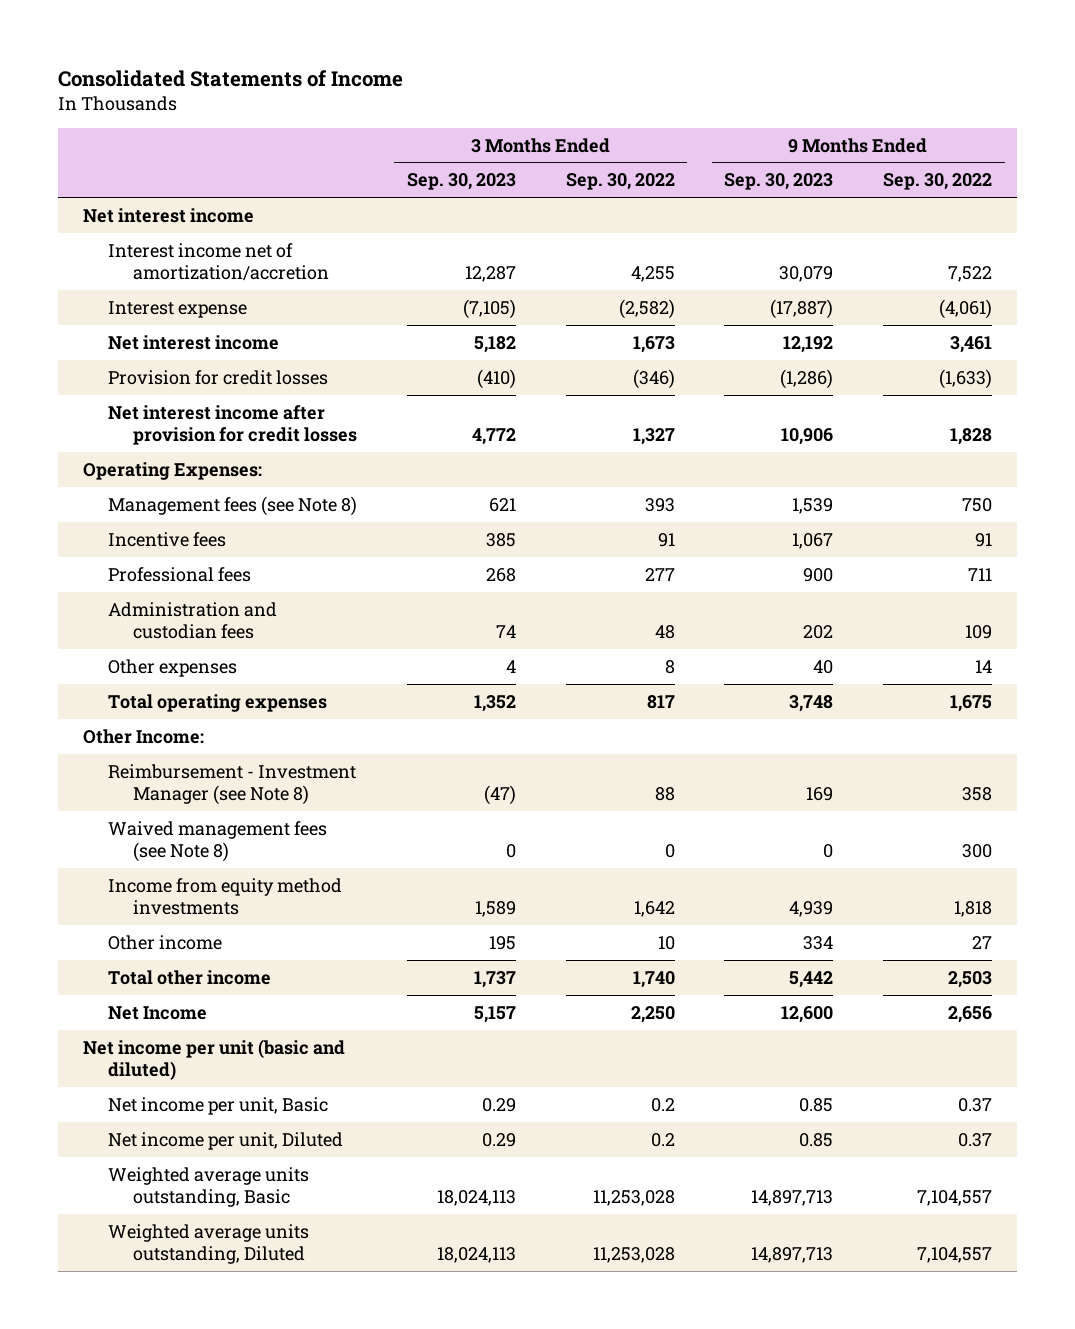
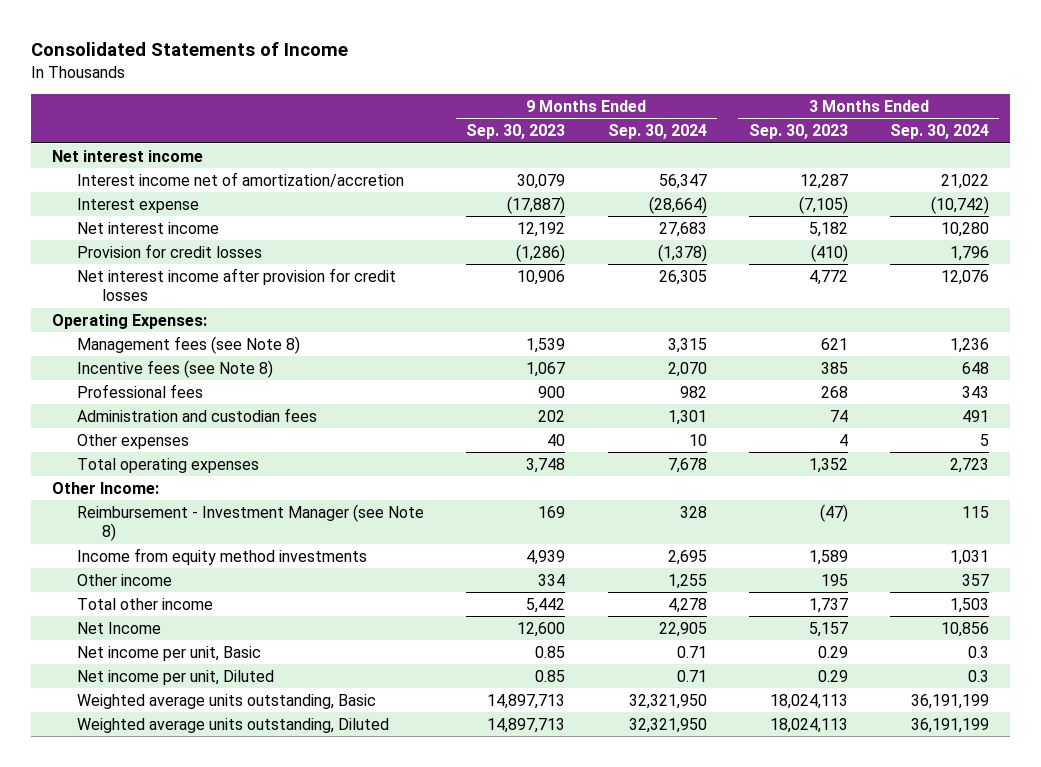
- | 3 Months Ended Sep. 30, 2023 | 3 Months Ended Sep. 30, 2022 | 9 Months Ended Sep. 30, 2023 | 9 Months Ended Sep. 30, 2022
+ | 9 Months Ended Sep. 30, 2023 | 9 Months Ended Sep. 30, 2024 | 3 Months Ended Sep. 30, 2023 | 3 Months Ended Sep. 30, 2024
- Incentive fees | 385 | 91 | 1,067 | 91
+ Incentive fees (see Note 8) | 1,067 | 2,070 | 385 | 648
- Waived management fees (see Note 8) | 0 | 0 | 0 | 300
- Net income per unit (basic and diluted)

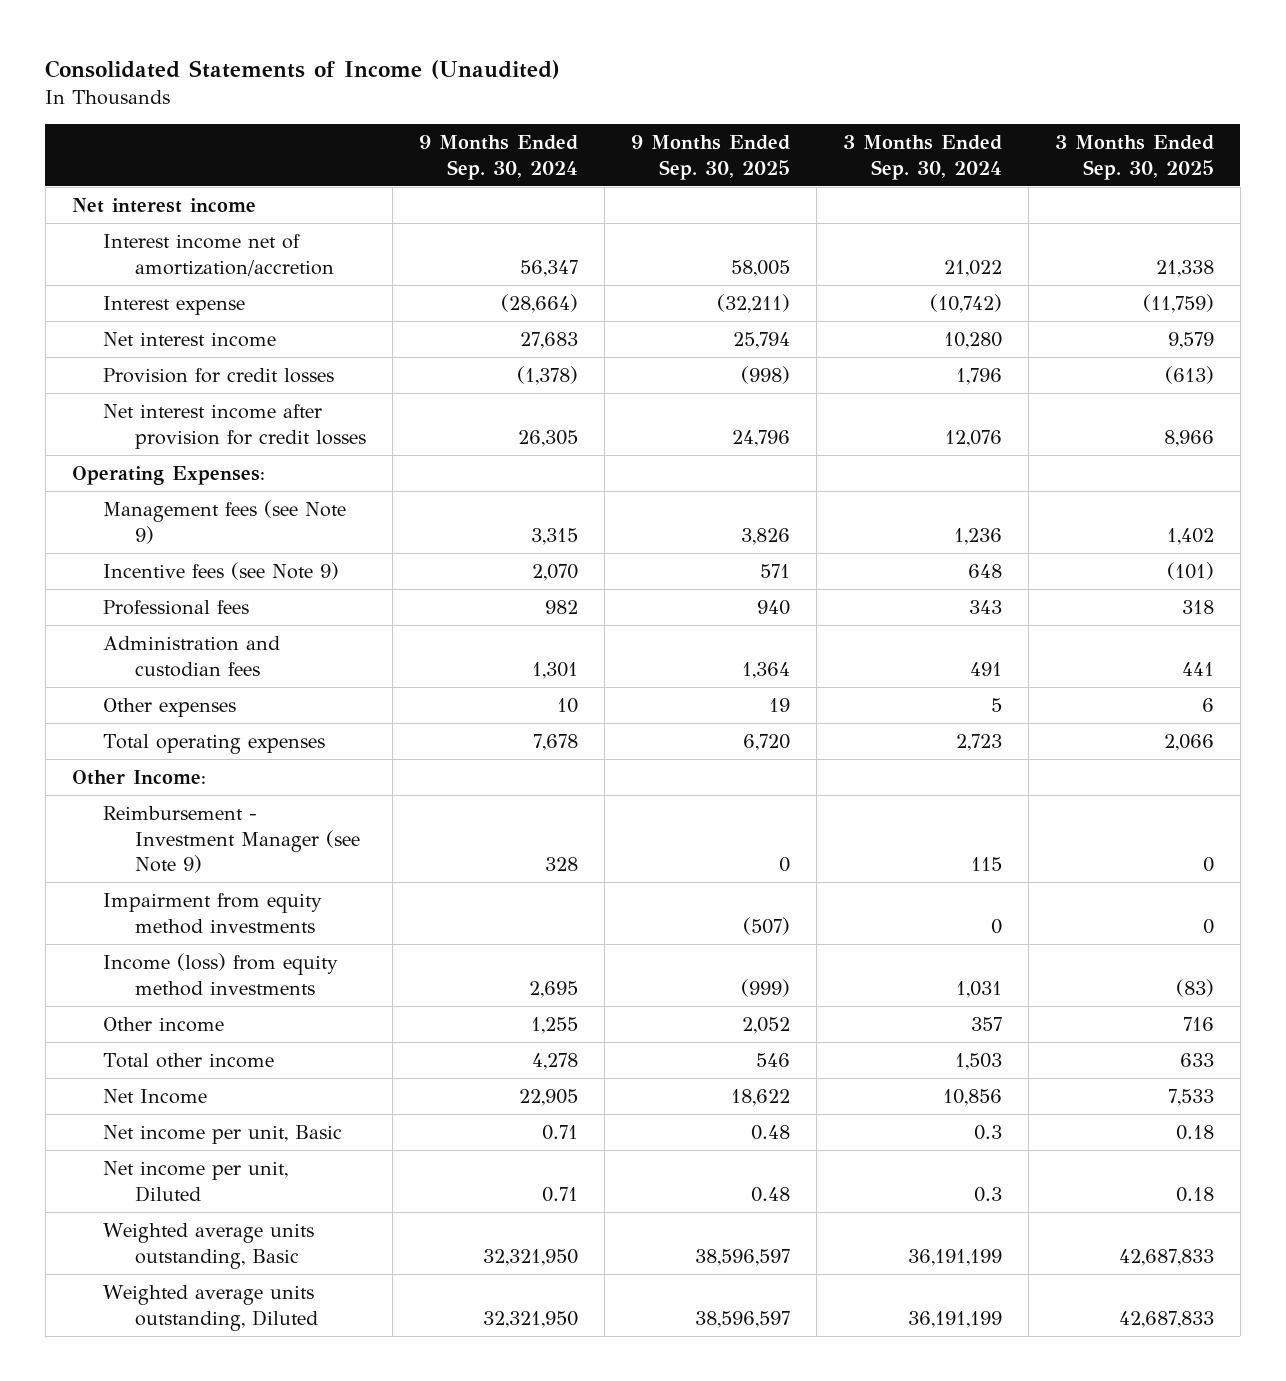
- Consolidated Statements of Income
+ Consolidated Statements of Income (Unaudited)
- | 9 Months Ended Sep. 30, 2023 | 9 Months Ended Sep. 30, 2024 | 3 Months Ended Sep. 30, 2023 | 3 Months Ended Sep. 30, 2024
+ | 9 Months Ended Sep. 30, 2024 | 9 Months Ended Sep. 30, 2025 | 3 Months Ended Sep. 30, 2024 | 3 Months Ended Sep. 30, 2025
- Management fees (see Note 8) | 1,539 | 3,315 | 621 | 1,236
- Incentive fees (see Note 8) | 1,067 | 2,070 | 385 | 648
+ Management fees (see Note 9) | 3,315 | 3,826 | 1,236 | 1,402
+ Incentive fees (see Note 9) | 2,070 | 571 | 648 | (101)
- Reimbursement - Investment Manager (see Note 8) | 169 | 328 | (47) | 115
- Income from equity method investments | 4,939 | 2,695 | 1,589 | 1,031
+ Reimbursement - Investment Manager (see Note 9) | 328 | 0 | 115 | 0
+ Impairment from equity method investments | | (507) | 0 | 0
+ Income (loss) from equity method investments | 2,695 | (999) | 1,031 | (83)

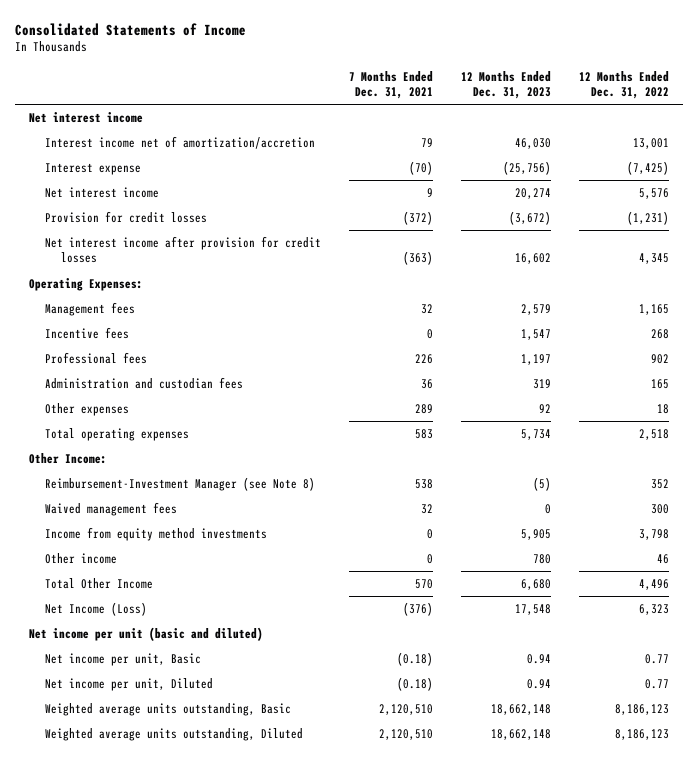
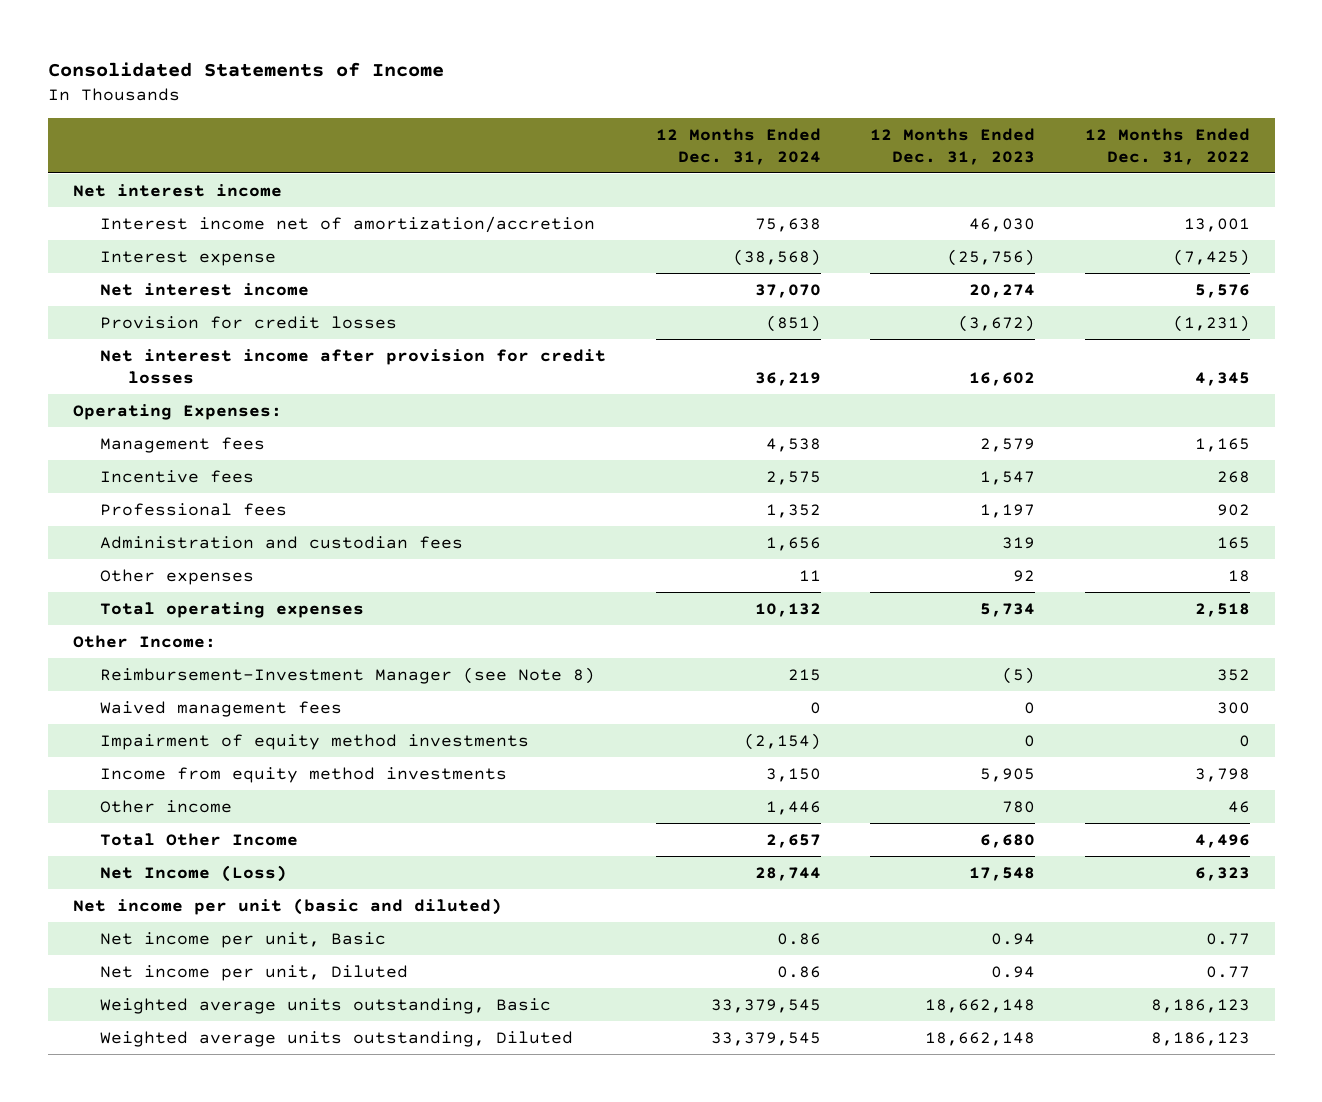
- | 7 Months Ended Dec. 31, 2021 | 12 Months Ended Dec. 31, 2023 | 12 Months Ended Dec. 31, 2022
+ | 12 Months Ended Dec. 31, 2024 | 12 Months Ended Dec. 31, 2023 | 12 Months Ended Dec. 31, 2022
+ Impairment of equity method investments | (2,154) | 0 | 0

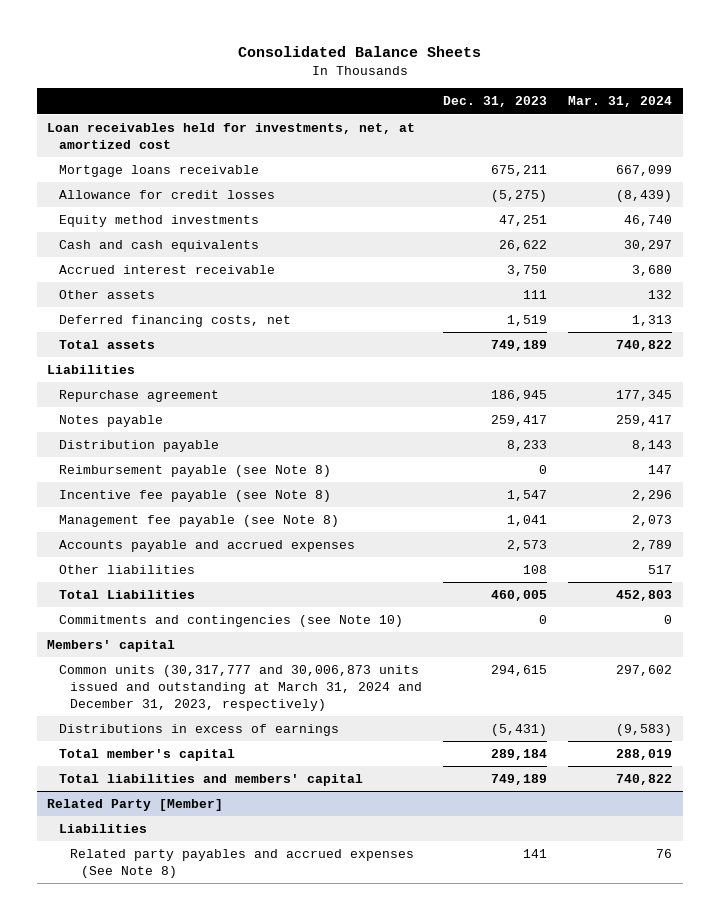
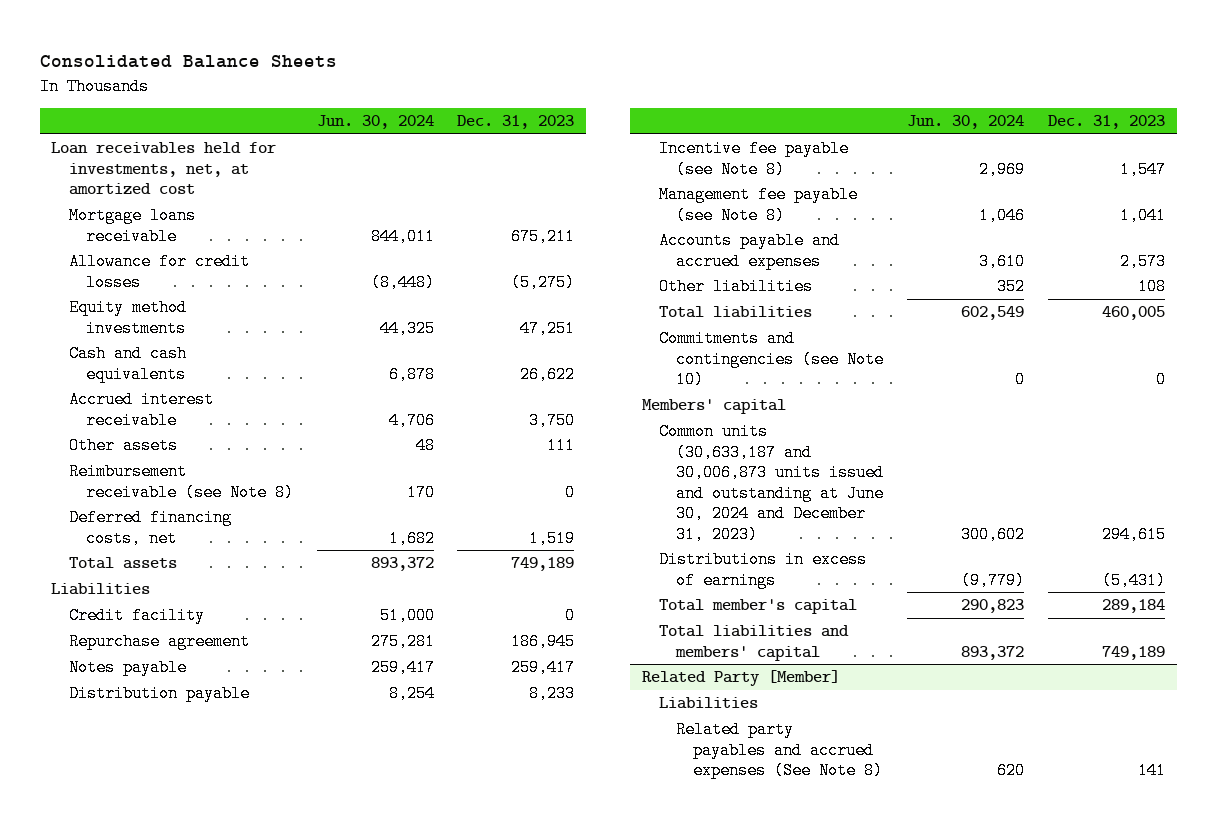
- | Dec. 31, 2023 | Mar. 31, 2024
+ | Jun. 30, 2024 | Dec. 31, 2023
+ Reimbursement receivable (see Note 8) | 170 | 0
+ Credit facility | 51,000 | 0
- Reimbursement payable (see Note 8) | 0 | 147
- Total Liabilities | 460,005 | 452,803
+ Total liabilities | 602,549 | 460,005
- Common units (30,317,777 and 30,006,873 units issued and outstanding at March 31, 2024 and December 31, 2023, respectively) | 294,615 | 297,602
+ Common units (30,633,187 and 30,006,873 units issued and outstanding at June 30, 2024 and December 31, 2023) | 300,602 | 294,615

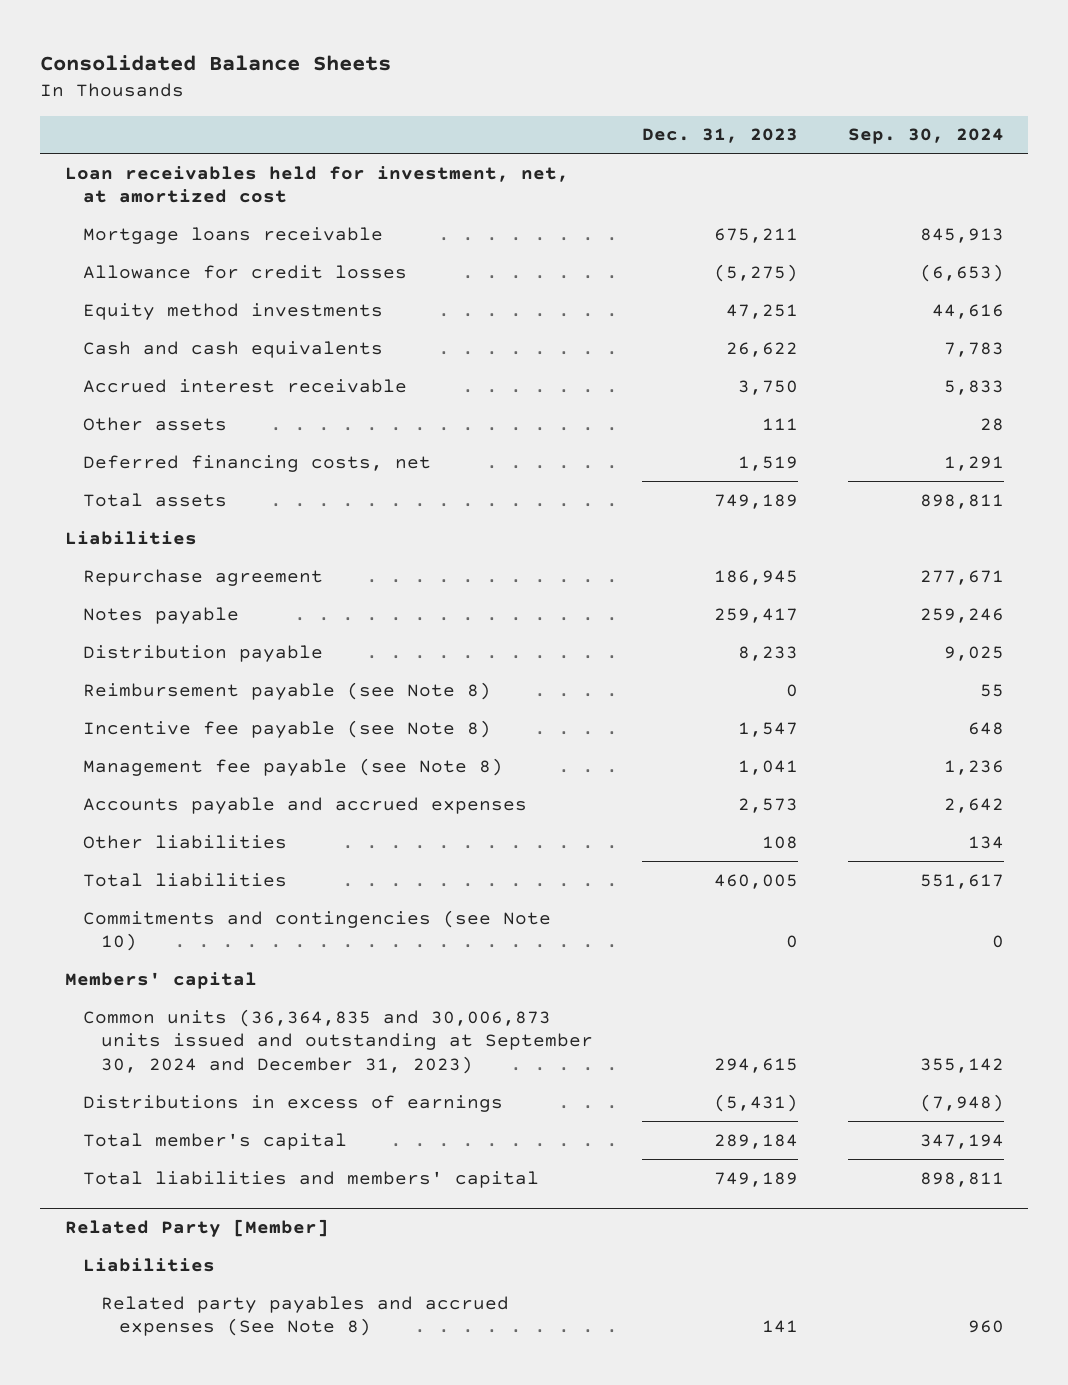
- | Jun. 30, 2024 | Dec. 31, 2023
+ | Dec. 31, 2023 | Sep. 30, 2024
- Loan receivables held for investments, net, at amortized cost
+ Loan receivables held for investment, net, at amortized cost
- Reimbursement receivable (see Note 8) | 170 | 0
- Credit facility | 51,000 | 0
+ Reimbursement payable (see Note 8) | 0 | 55
- Common units (30,633,187 and 30,006,873 units issued and outstanding at June 30, 2024 and December 31, 2023) | 300,602 | 294,615
+ Common units (36,364,835 and 30,006,873 units issued and outstanding at September 30, 2024 and December 31, 2023) | 294,615 | 355,142

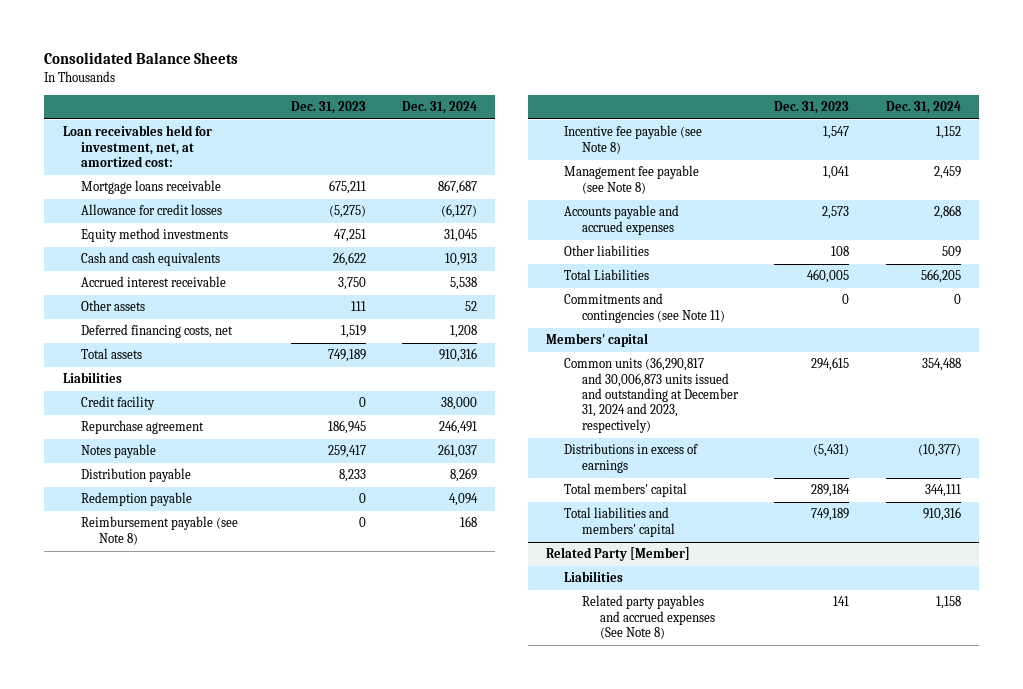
- | Dec. 31, 2023 | Sep. 30, 2024
+ | Dec. 31, 2023 | Dec. 31, 2024
- Loan receivables held for investment, net, at amortized cost
+ Loan receivables held for investment, net, at amortized cost:
+ Credit facility | 0 | 38,000
+ Redemption payable | 0 | 4,094
- Total liabilities | 460,005 | 551,617
- Commitments and contingencies (see Note 10) | 0 | 0
+ Total Liabilities | 460,005 | 566,205
+ Commitments and contingencies (see Note 11) | 0 | 0
- Common units (36,364,835 and 30,006,873 units issued and outstanding at September 30, 2024 and December 31, 2023) | 294,615 | 355,142
+ Common units (36,290,817 and 30,006,873 units issued and outstanding at December 31, 2024 and 2023, respectively) | 294,615 | 354,488
- Total member's capital | 289,184 | 347,194
+ Total members' capital | 289,184 | 344,111

